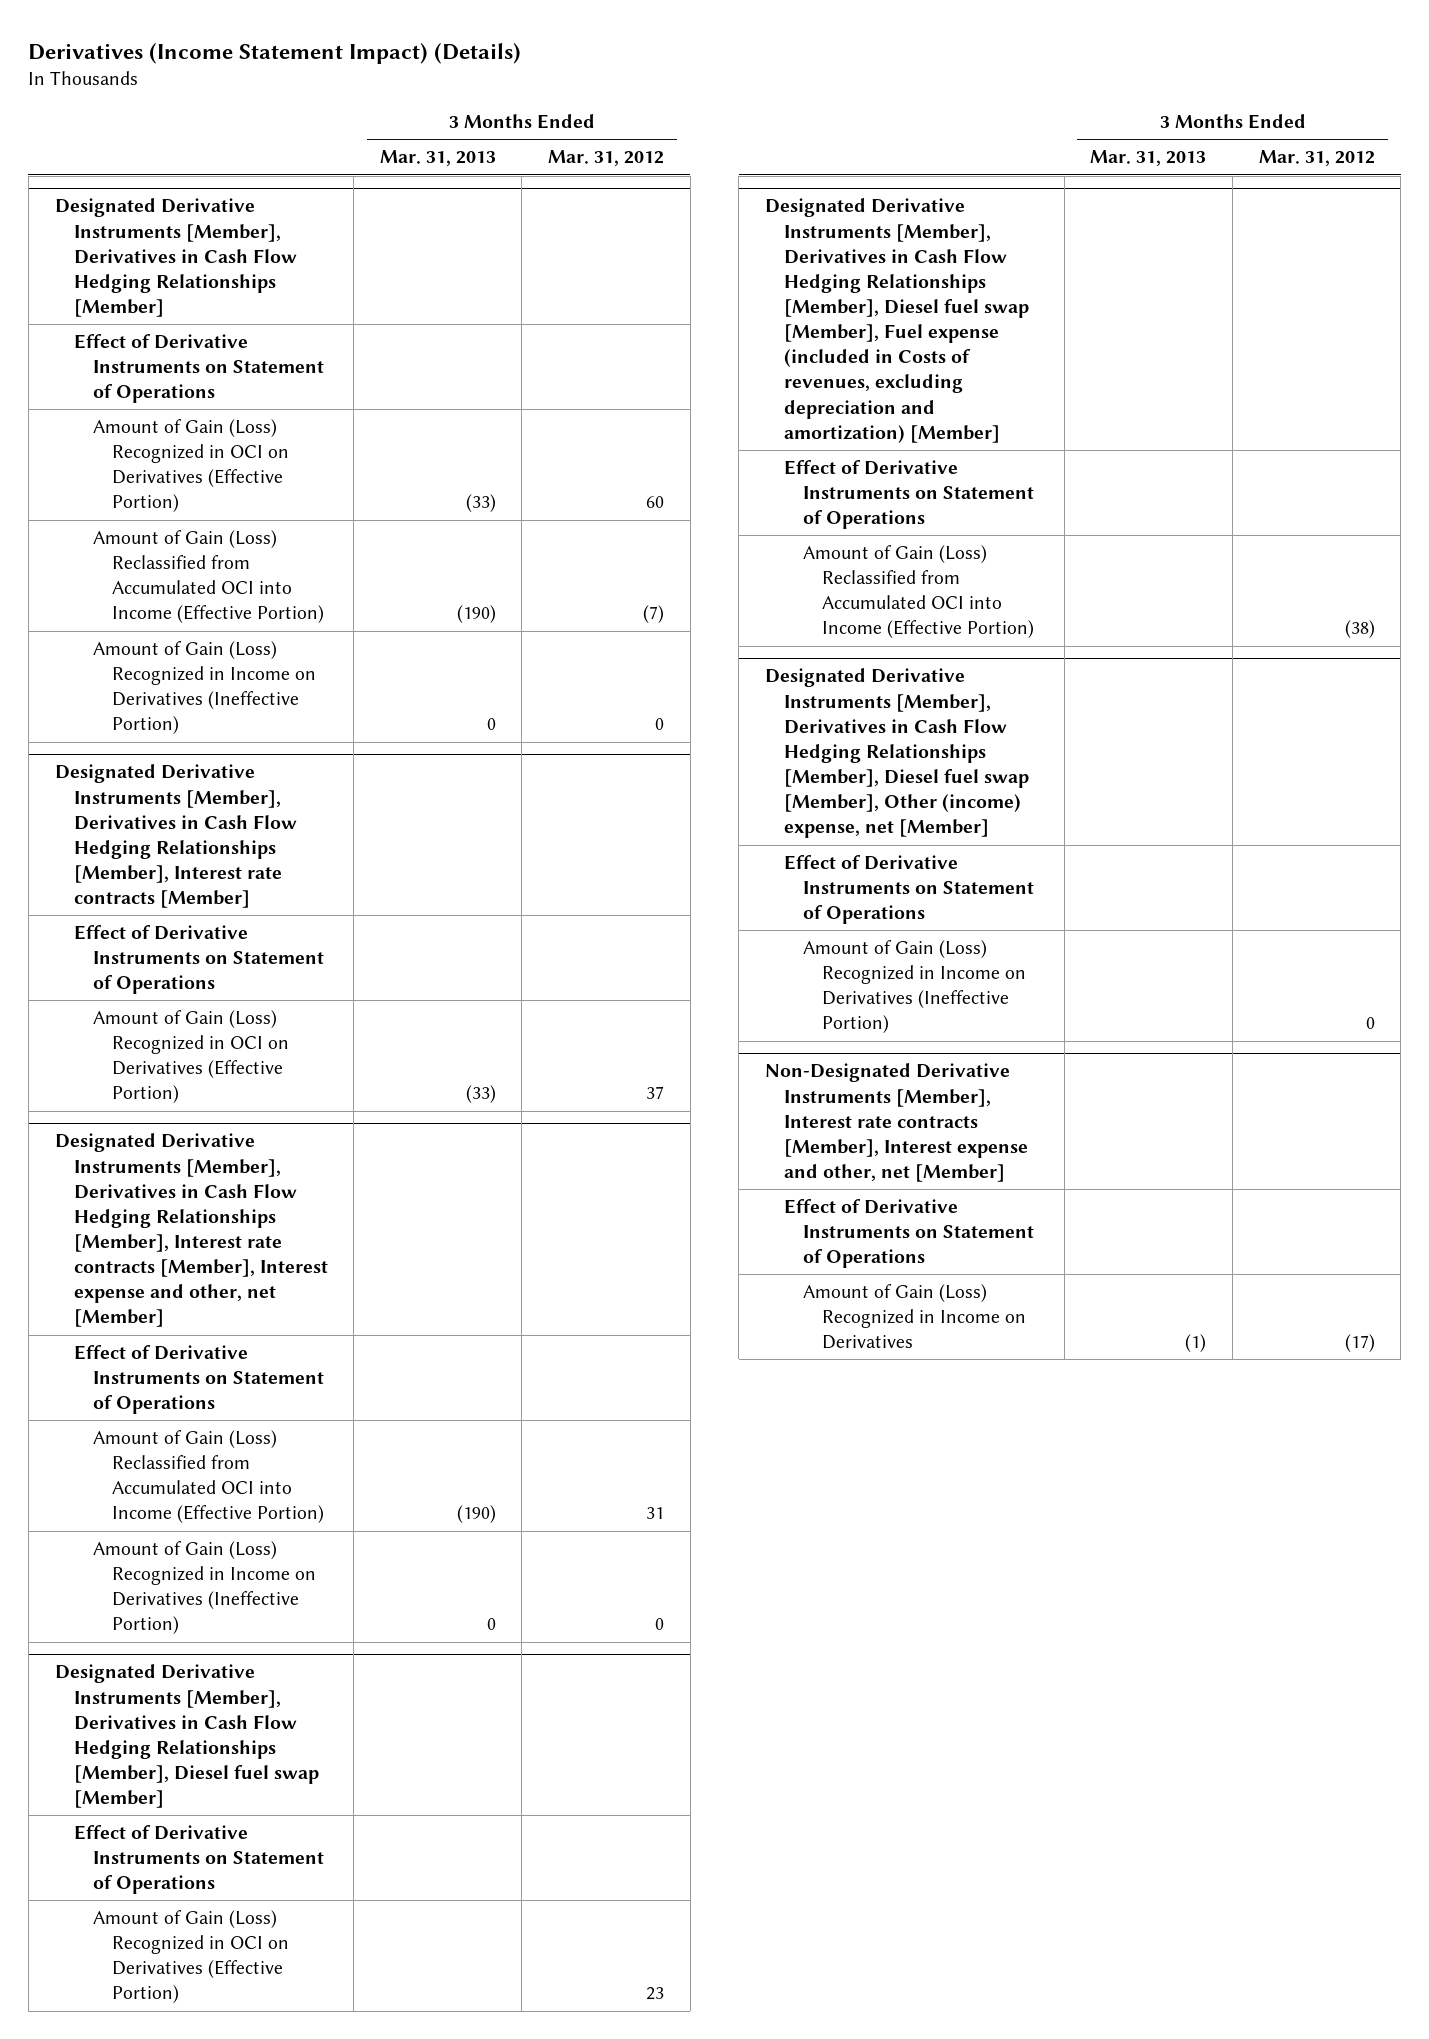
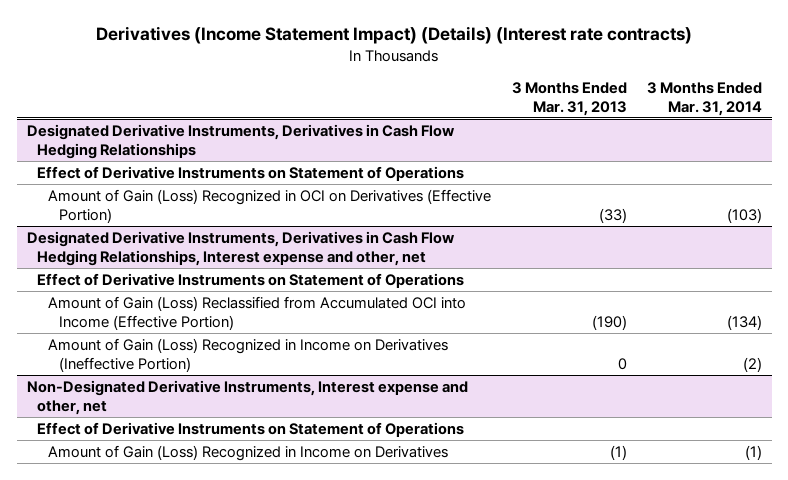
- Derivatives (Income Statement Impact) (Details)
+ Derivatives (Income Statement Impact) (Details) (Interest rate contracts)
- | 3 Months Ended Mar. 31, 2013 | 3 Months Ended Mar. 31, 2012
+ | 3 Months Ended Mar. 31, 2013 | 3 Months Ended Mar. 31, 2014
- Designated Derivative Instruments [Member], Derivatives in Cash Flow Hedging Relationships [Member]
- Effect of Derivative Instruments on Statement of Operations
- Amount of Gain (Loss) Recognized in OCI on Derivatives (Effective Portion) | (33) | 60
- Amount of Gain (Loss) Reclassified from Accumulated OCI into Income (Effective Portion) | (190) | (7)
- Amount of Gain (Loss) Recognized in Income on Derivatives (Ineffective Portion) | 0 | 0
- Designated Derivative Instruments [Member], Derivatives in Cash Flow Hedging Relationships [Member], Interest rate contracts [Member]
+ Designated Derivative Instruments, Derivatives in Cash Flow Hedging Relationships
- Designated Derivative Instruments [Member], Derivatives in Cash Flow Hedging Relationships [Member], Interest rate contracts [Member], Interest expense and other, net [Member]
+ Designated Derivative Instruments, Derivatives in Cash Flow Hedging Relationships, Interest expense and other, net
- Designated Derivative Instruments [Member], Derivatives in Cash Flow Hedging Relationships [Member], Diesel fuel swap [Member]
- Effect of Derivative Instruments on Statement of Operations
- Amount of Gain (Loss) Recognized in OCI on Derivatives (Effective Portion) | | 23
- Designated Derivative Instruments [Member], Derivatives in Cash Flow Hedging Relationships [Member], Diesel fuel swap [Member], Fuel expense (included in Costs of revenues, excluding depreciation and amortization) [Member]
- Effect of Derivative Instruments on Statement of Operations
- Amount of Gain (Loss) Reclassified from Accumulated OCI into Income (Effective Portion) | | (38)
- Designated Derivative Instruments [Member], Derivatives in Cash Flow Hedging Relationships [Member], Diesel fuel swap [Member], Other (income) expense, net [Member]
- Effect of Derivative Instruments on Statement of Operations
- Amount of Gain (Loss) Recognized in Income on Derivatives (Ineffective Portion) | | 0
- Non-Designated Derivative Instruments [Member], Interest rate contracts [Member], Interest expense and other, net [Member]
+ Non-Designated Derivative Instruments, Interest expense and other, net

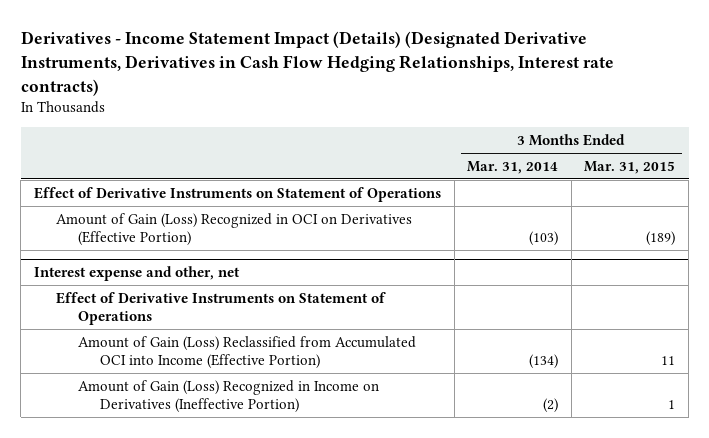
- Derivatives (Income Statement Impact) (Details) (Interest rate contracts)
+ Derivatives - Income Statement Impact (Details) (Designated Derivative Instruments, Derivatives in Cash Flow Hedging Relationships, Interest rate contracts)
- | 3 Months Ended Mar. 31, 2013 | 3 Months Ended Mar. 31, 2014
+ | 3 Months Ended Mar. 31, 2014 | 3 Months Ended Mar. 31, 2015
- Designated Derivative Instruments, Derivatives in Cash Flow Hedging Relationships
- Designated Derivative Instruments, Derivatives in Cash Flow Hedging Relationships, Interest expense and other, net
+ Interest expense and other, net
- Non-Designated Derivative Instruments, Interest expense and other, net
- Effect of Derivative Instruments on Statement of Operations
- Amount of Gain (Loss) Recognized in Income on Derivatives | (1) | (1)

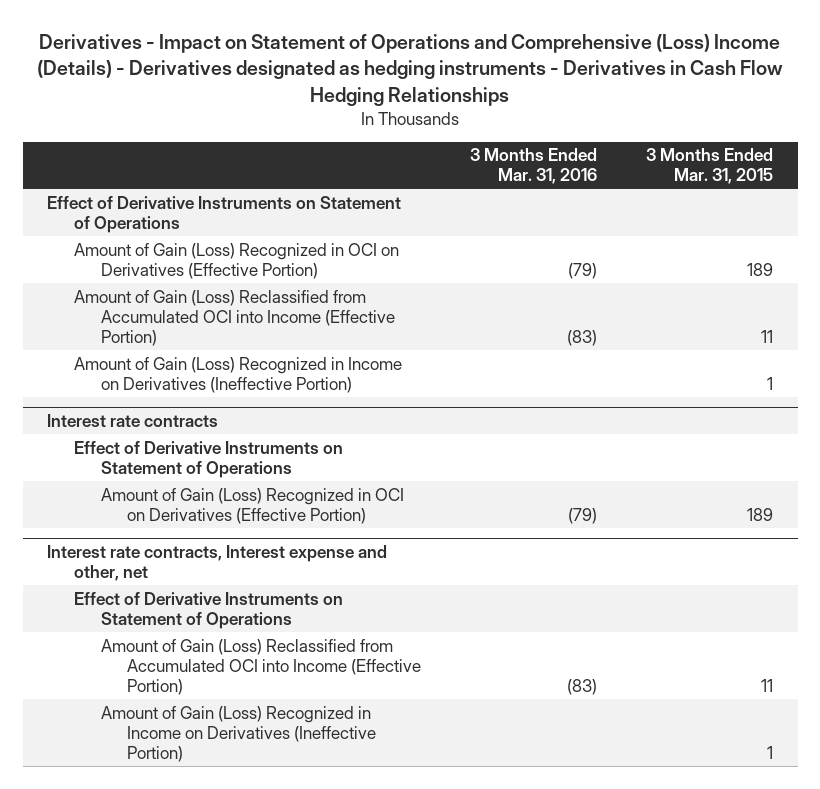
- Derivatives - Income Statement Impact (Details) (Designated Derivative Instruments, Derivatives in Cash Flow Hedging Relationships, Interest rate contracts)
+ Derivatives - Impact on Statement of Operations and Comprehensive (Loss) Income (Details) - Derivatives designated as hedging instruments - Derivatives in Cash Flow Hedging Relationships
- | 3 Months Ended Mar. 31, 2014 | 3 Months Ended Mar. 31, 2015
+ | 3 Months Ended Mar. 31, 2016 | 3 Months Ended Mar. 31, 2015
- Amount of Gain (Loss) Recognized in OCI on Derivatives (Effective Portion) | (103) | (189)
- Interest expense and other, net
+ Amount of Gain (Loss) Recognized in OCI on Derivatives (Effective Portion) | (79) | 189
+ Amount of Gain (Loss) Reclassified from Accumulated OCI into Income (Effective Portion) | (83) | 11
+ Amount of Gain (Loss) Recognized in Income on Derivatives (Ineffective Portion) | | 1
+ Interest rate contracts
+ Amount of Gain (Loss) Recognized in OCI on Derivatives (Effective Portion) | (79) | 189
+ Interest rate contracts, Interest expense and other, net
+ Effect of Derivative Instruments on Statement of Operations

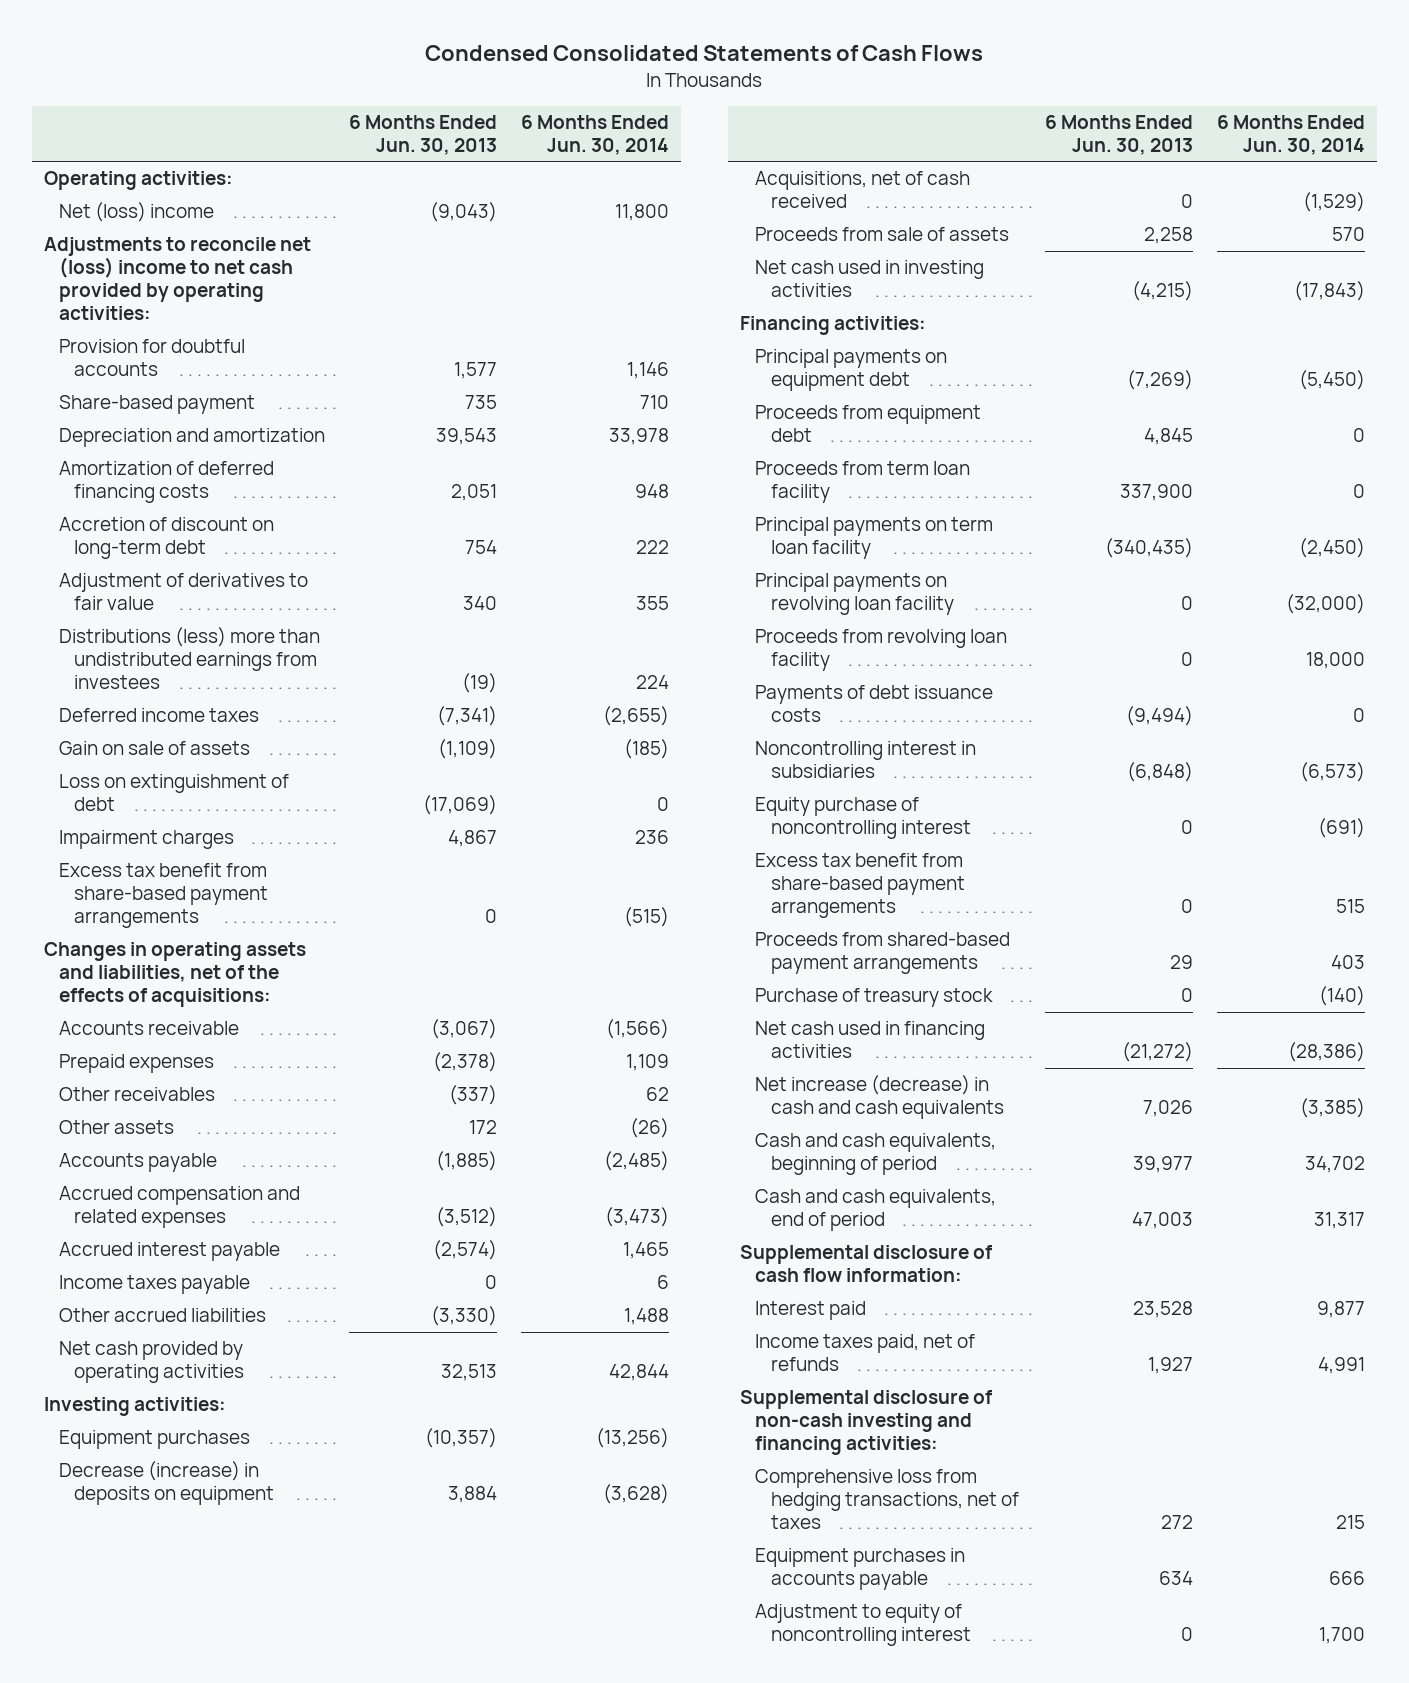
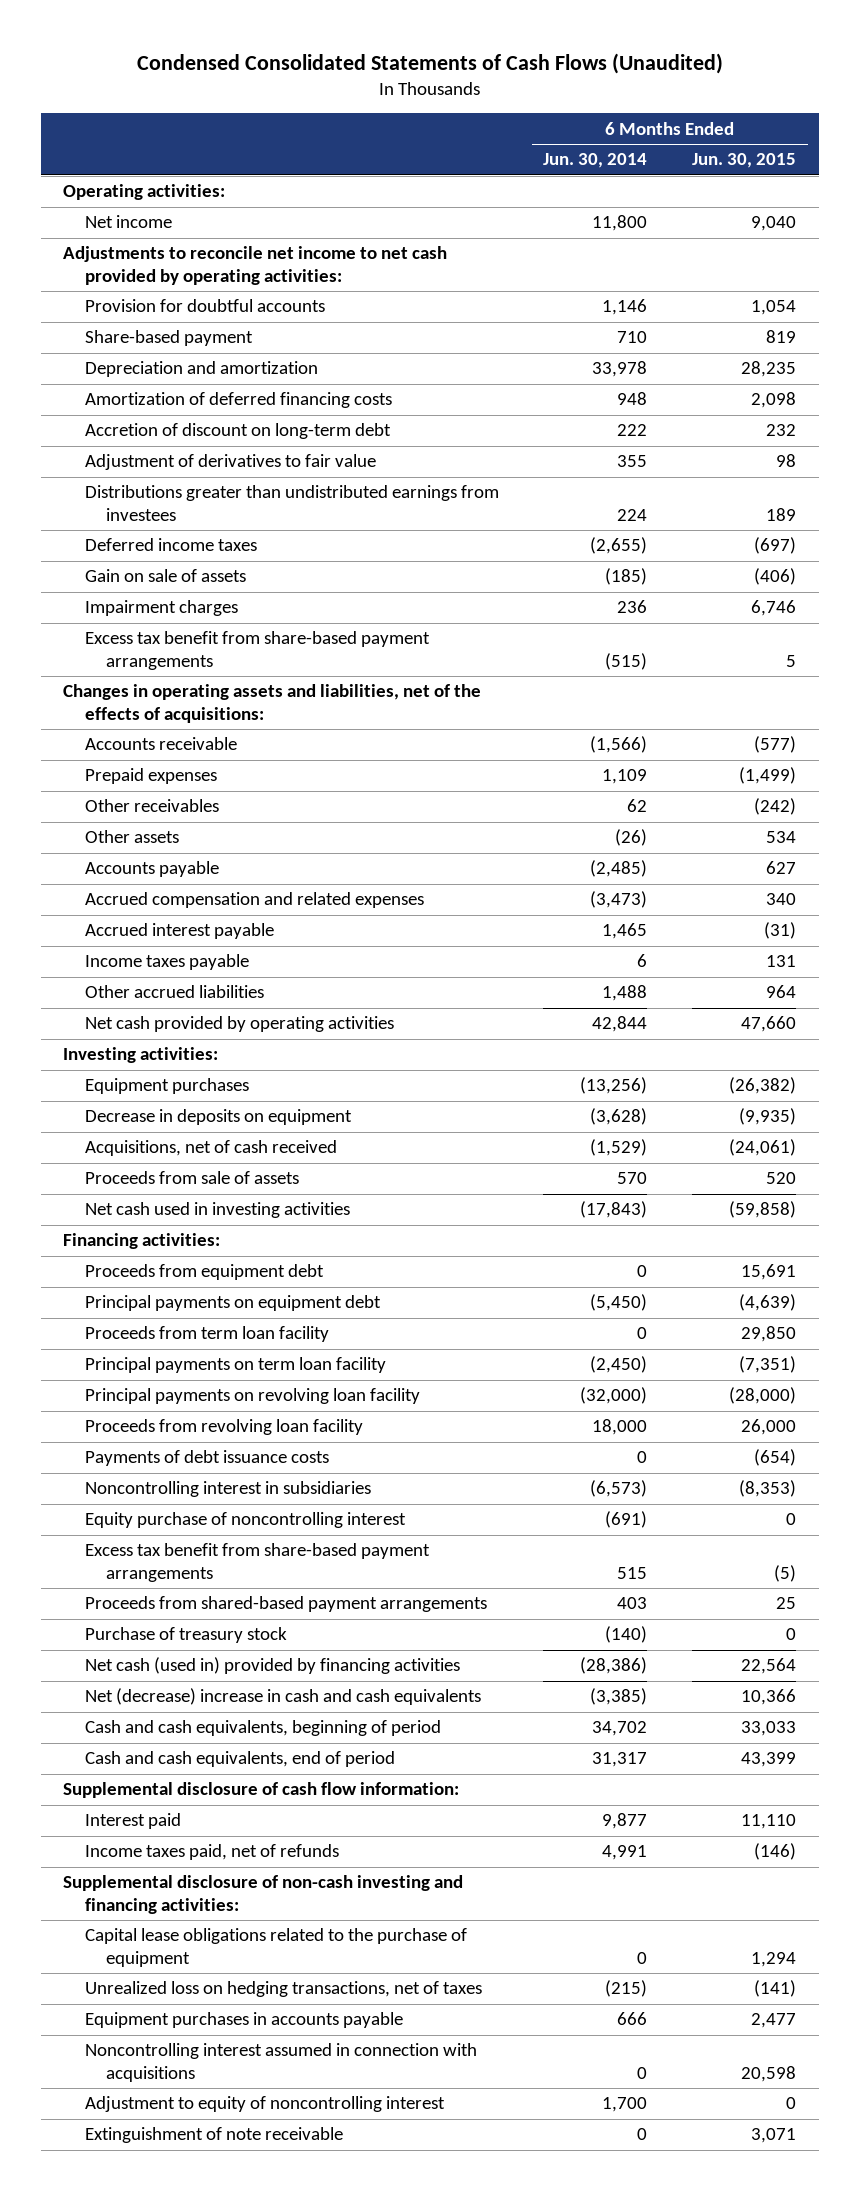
- Condensed Consolidated Statements of Cash Flows
+ Condensed Consolidated Statements of Cash Flows (Unaudited)
- | 6 Months Ended Jun. 30, 2013 | 6 Months Ended Jun. 30, 2014
+ | 6 Months Ended Jun. 30, 2014 | 6 Months Ended Jun. 30, 2015
- Net (loss) income | (9,043) | 11,800
- Adjustments to reconcile net (loss) income to net cash provided by operating activities:
+ Net income | 11,800 | 9,040
+ Adjustments to reconcile net income to net cash provided by operating activities:
- Distributions (less) more than undistributed earnings from investees | (19) | 224
+ Distributions greater than undistributed earnings from investees | 224 | 189
- Loss on extinguishment of debt | (17,069) | 0
- Decrease (increase) in deposits on equipment | 3,884 | (3,628)
+ Decrease in deposits on equipment | (3,628) | (9,935)
moved down: Principal payments on equipment debt | (5,450) | (4,639)
- Net cash used in financing activities | (21,272) | (28,386)
- Net increase (decrease) in cash and cash equivalents | 7,026 | (3,385)
+ Net cash (used in) provided by financing activities | (28,386) | 22,564
+ Net (decrease) increase in cash and cash equivalents | (3,385) | 10,366
- Comprehensive loss from hedging transactions, net of taxes | 272 | 215
+ Capital lease obligations related to the purchase of equipment | 0 | 1,294
+ Unrealized loss on hedging transactions, net of taxes | (215) | (141)
+ Noncontrolling interest assumed in connection with acquisitions | 0 | 20,598
+ Extinguishment of note receivable | 0 | 3,071

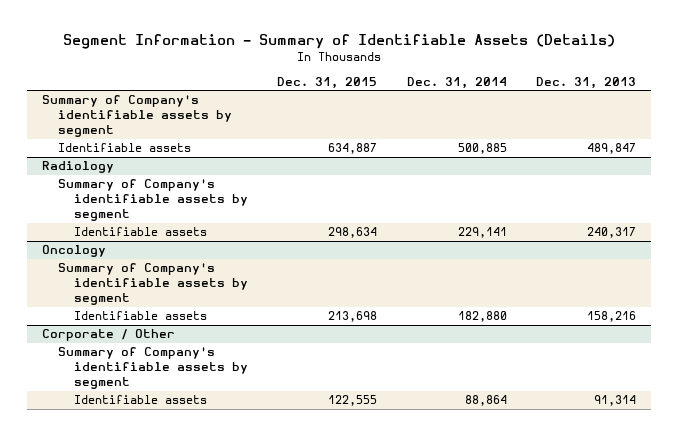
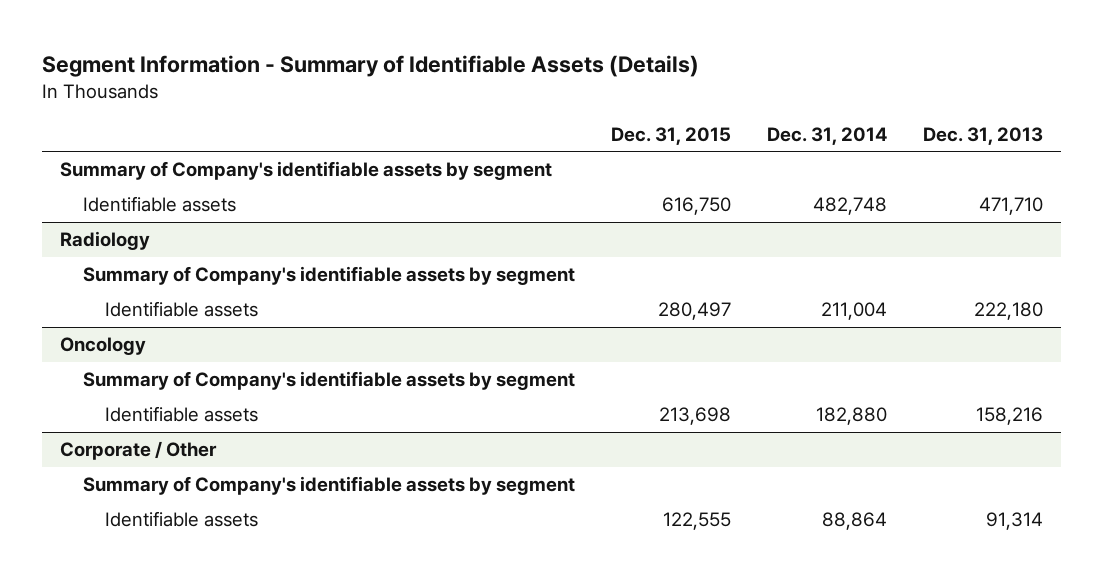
- Identifiable assets | 634,887 | 500,885 | 489,847
+ Identifiable assets | 616,750 | 482,748 | 471,710
@ Radiology
- Identifiable assets | 298,634 | 229,141 | 240,317
+ Identifiable assets | 280,497 | 211,004 | 222,180

